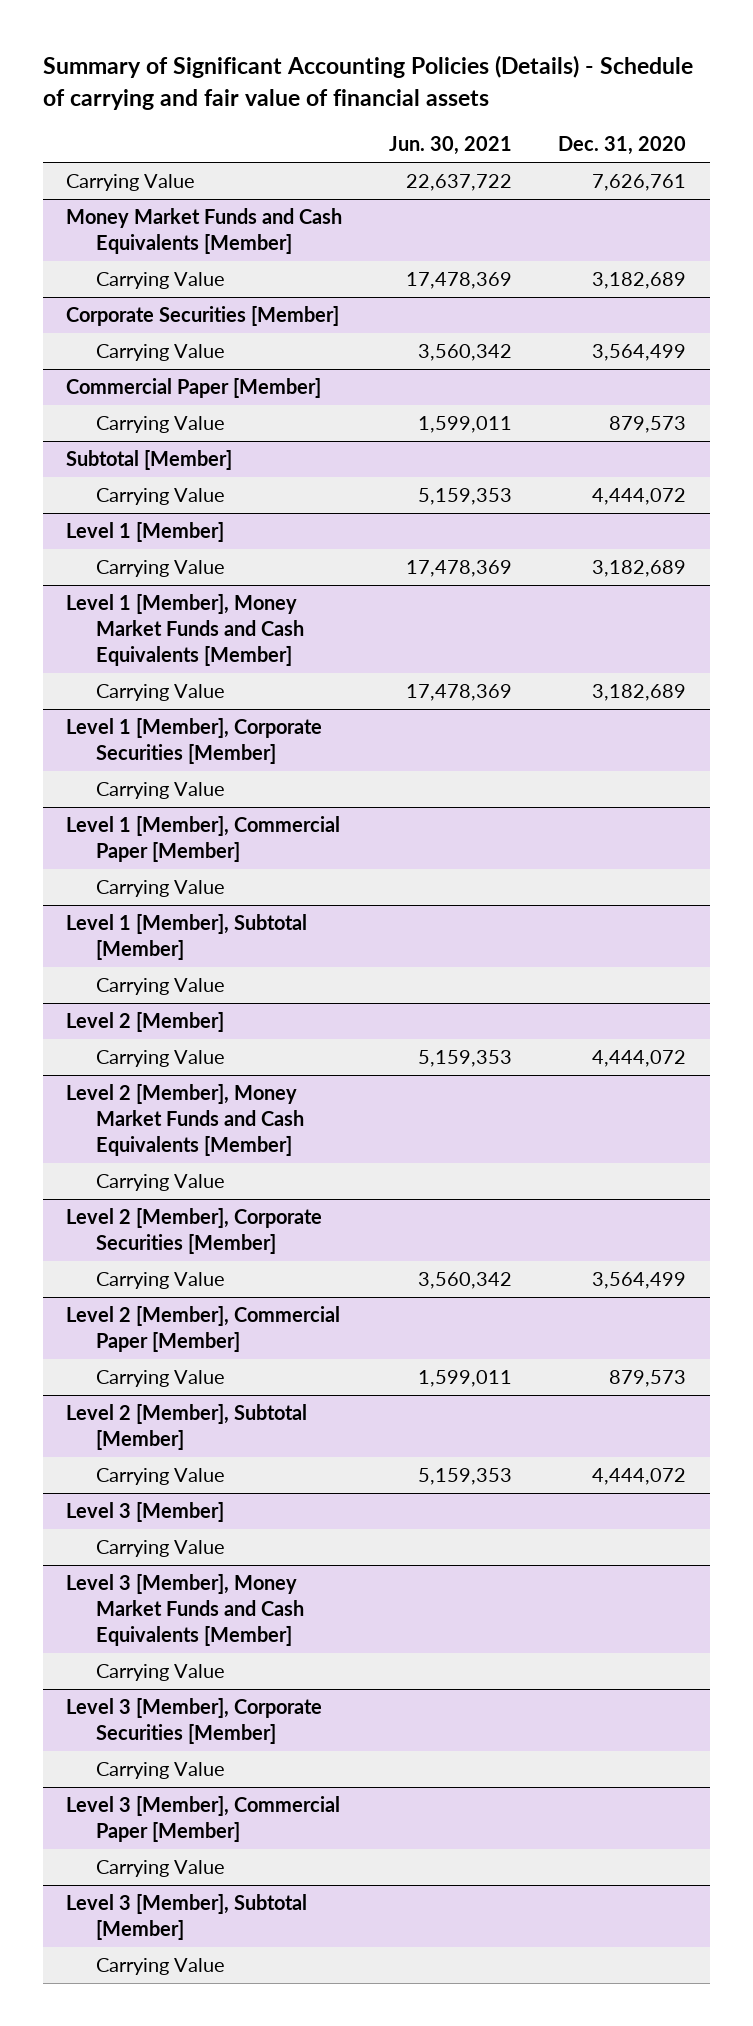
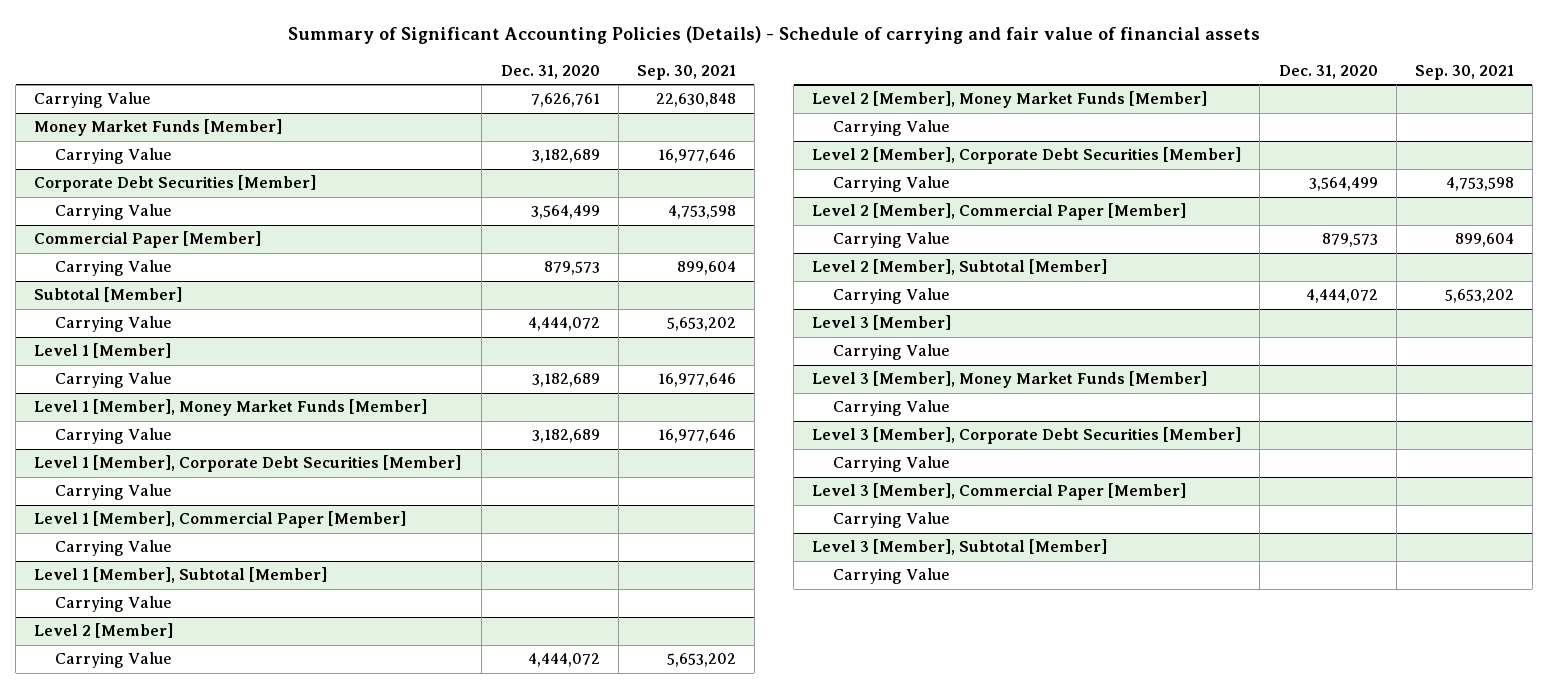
- | Jun. 30, 2021 | Dec. 31, 2020
+ | Dec. 31, 2020 | Sep. 30, 2021
- Money Market Funds and Cash Equivalents [Member]
+ Money Market Funds [Member]
- Corporate Securities [Member]
+ Corporate Debt Securities [Member]
- Level 1 [Member], Money Market Funds and Cash Equivalents [Member]
+ Level 1 [Member], Money Market Funds [Member]
- Level 1 [Member], Corporate Securities [Member]
+ Level 1 [Member], Corporate Debt Securities [Member]
- Level 2 [Member], Money Market Funds and Cash Equivalents [Member]
+ Level 2 [Member], Money Market Funds [Member]
- Level 2 [Member], Corporate Securities [Member]
+ Level 2 [Member], Corporate Debt Securities [Member]
- Level 3 [Member], Money Market Funds and Cash Equivalents [Member]
+ Level 3 [Member], Money Market Funds [Member]
- Level 3 [Member], Corporate Securities [Member]
+ Level 3 [Member], Corporate Debt Securities [Member]

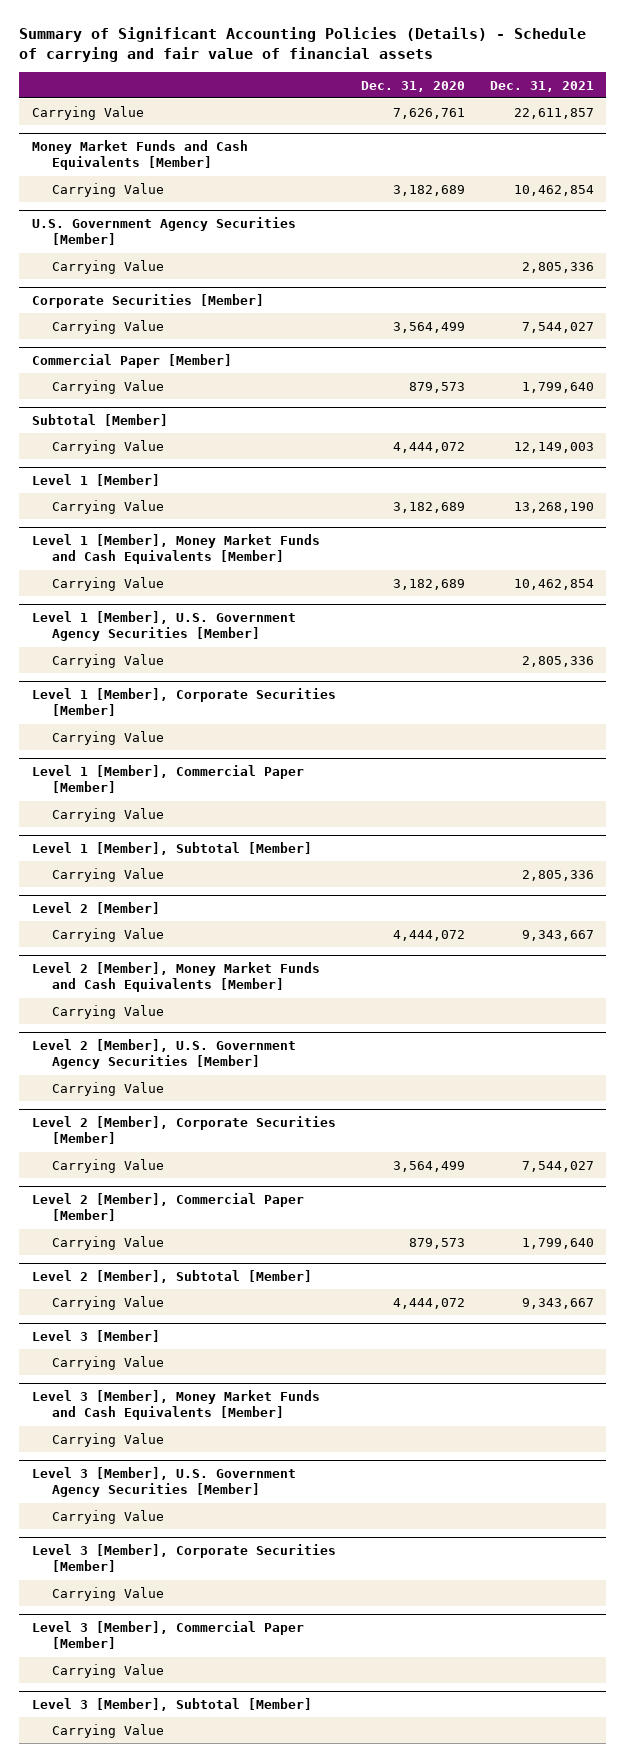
- | Dec. 31, 2020 | Sep. 30, 2021
+ | Dec. 31, 2020 | Dec. 31, 2021
- Money Market Funds [Member]
+ Money Market Funds and Cash Equivalents [Member]
- Corporate Debt Securities [Member]
+ U.S. Government Agency Securities [Member]
+ Carrying Value | | 2,805,336
+ Corporate Securities [Member]
- Level 1 [Member], Money Market Funds [Member]
+ Level 1 [Member], Money Market Funds and Cash Equivalents [Member]
- Level 1 [Member], Corporate Debt Securities [Member]
+ Level 1 [Member], U.S. Government Agency Securities [Member]
+ Level 1 [Member], Corporate Securities [Member]
+ Carrying Value
- Level 2 [Member], Money Market Funds [Member]
+ Level 2 [Member], Money Market Funds and Cash Equivalents [Member]
- Level 2 [Member], Corporate Debt Securities [Member]
+ Level 2 [Member], U.S. Government Agency Securities [Member]
+ Carrying Value
+ Level 2 [Member], Corporate Securities [Member]
- Level 3 [Member], Money Market Funds [Member]
+ Level 3 [Member], Money Market Funds and Cash Equivalents [Member]
- Level 3 [Member], Corporate Debt Securities [Member]
+ Level 3 [Member], U.S. Government Agency Securities [Member]
+ Level 3 [Member], Corporate Securities [Member]
+ Carrying Value

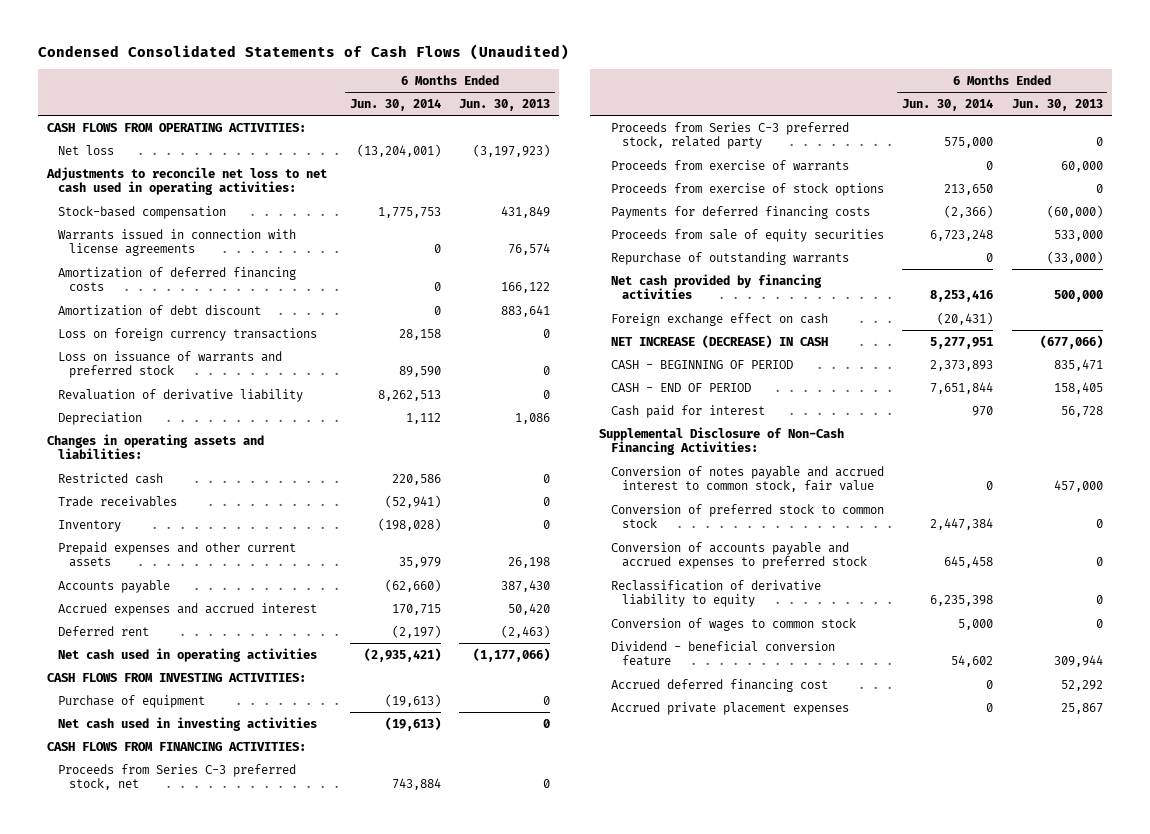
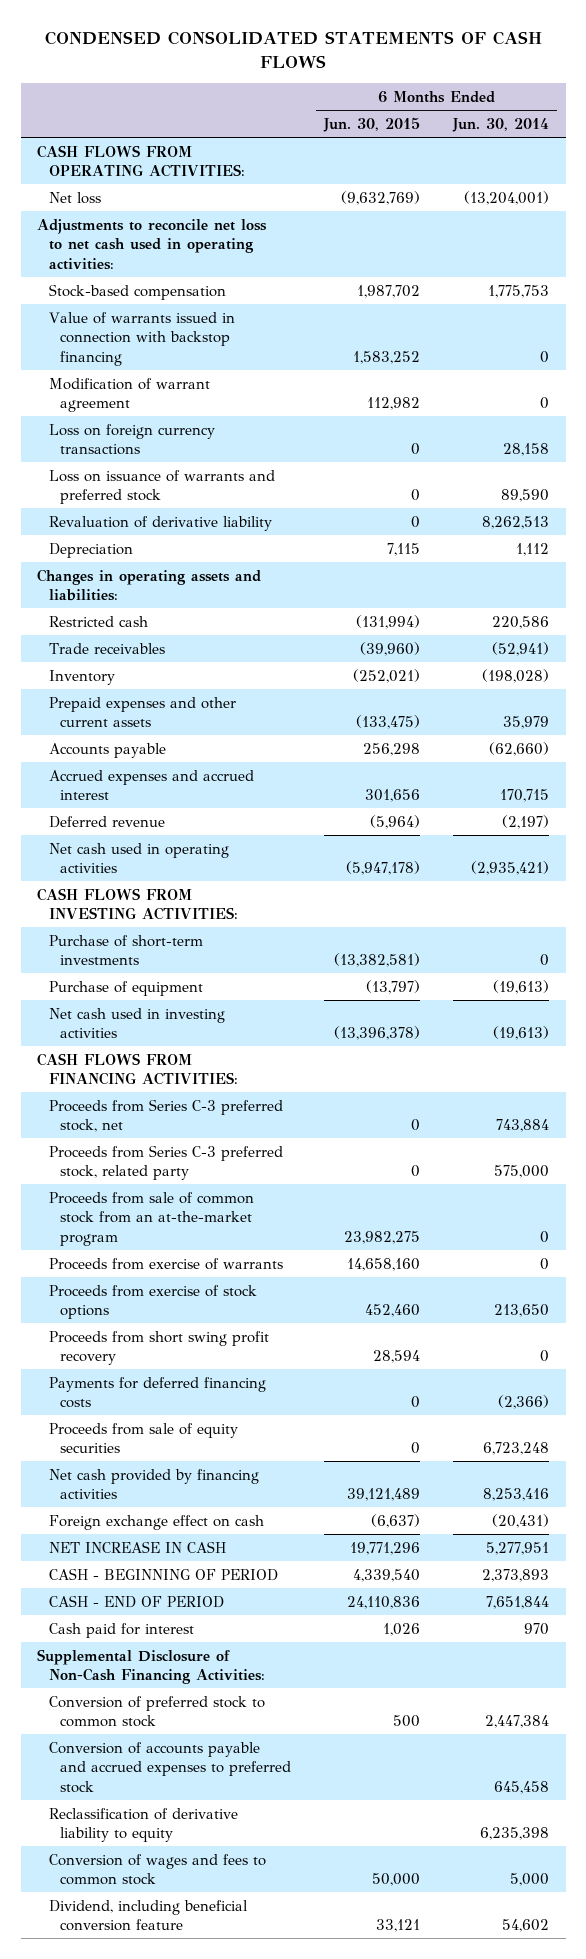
- Condensed Consolidated Statements of Cash Flows (Unaudited)
+ CONDENSED CONSOLIDATED STATEMENTS OF CASH FLOWS
- | 6 Months Ended Jun. 30, 2014 | 6 Months Ended Jun. 30, 2013
+ | 6 Months Ended Jun. 30, 2015 | 6 Months Ended Jun. 30, 2014
- Warrants issued in connection with license agreements | 0 | 76,574
- Amortization of deferred financing costs | 0 | 166,122
- Amortization of debt discount | 0 | 883,641
+ Value of warrants issued in connection with backstop financing | 1,583,252 | 0
+ Modification of warrant agreement | 112,982 | 0
- Deferred rent | (2,197) | (2,463)
+ Deferred revenue | (5,964) | (2,197)
+ Purchase of short-term investments | (13,382,581) | 0
+ Proceeds from sale of common stock from an at-the-market program | 23,982,275 | 0
+ Proceeds from short swing profit recovery | 28,594 | 0
- Repurchase of outstanding warrants | 0 | (33,000)
- NET INCREASE (DECREASE) IN CASH | 5,277,951 | (677,066)
+ NET INCREASE IN CASH | 19,771,296 | 5,277,951
- Conversion of notes payable and accrued interest to common stock, fair value | 0 | 457,000
- Conversion of wages to common stock | 5,000 | 0
- Dividend - beneficial conversion feature | 54,602 | 309,944
- Accrued deferred financing cost | 0 | 52,292
- Accrued private placement expenses | 0 | 25,867
+ Conversion of wages and fees to common stock | 50,000 | 5,000
+ Dividend, including beneficial conversion feature | 33,121 | 54,602

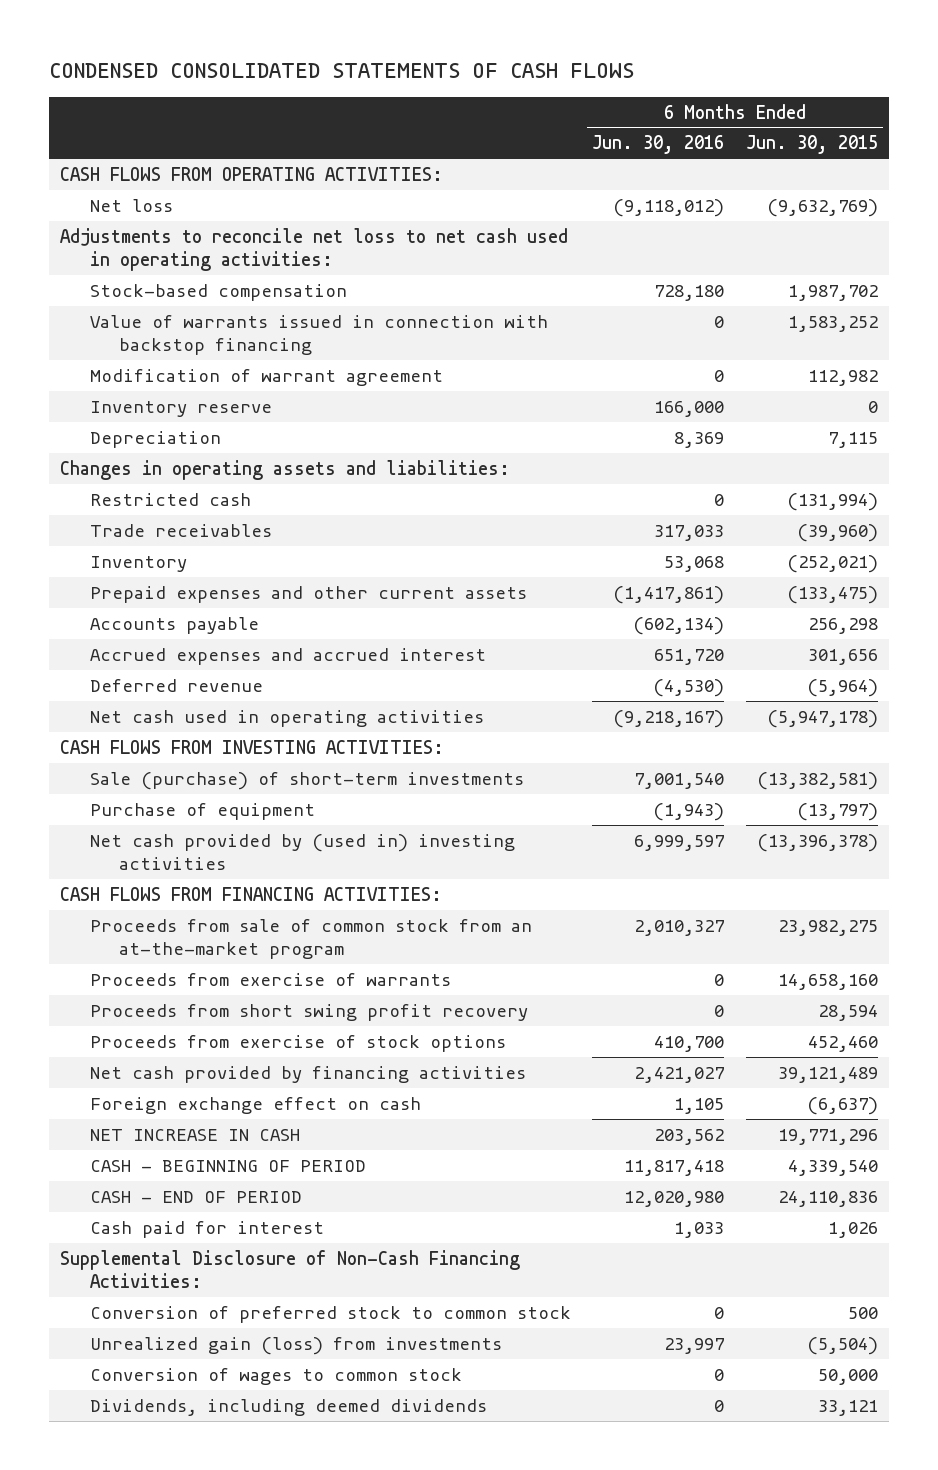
- | 6 Months Ended Jun. 30, 2015 | 6 Months Ended Jun. 30, 2014
+ | 6 Months Ended Jun. 30, 2016 | 6 Months Ended Jun. 30, 2015
- Loss on foreign currency transactions | 0 | 28,158
- Loss on issuance of warrants and preferred stock | 0 | 89,590
- Revaluation of derivative liability | 0 | 8,262,513
+ Inventory reserve | 166,000 | 0
- Purchase of short-term investments | (13,382,581) | 0
+ Sale (purchase) of short-term investments | 7,001,540 | (13,382,581)
- Net cash used in investing activities | (13,396,378) | (19,613)
+ Net cash provided by (used in) investing activities | 6,999,597 | (13,396,378)
- Proceeds from Series C-3 preferred stock, net | 0 | 743,884
- Proceeds from Series C-3 preferred stock, related party | 0 | 575,000
- Payments for deferred financing costs | 0 | (2,366)
- Proceeds from sale of equity securities | 0 | 6,723,248
moved down: Proceeds from exercise of stock options | 410,700 | 452,460
- Conversion of accounts payable and accrued expenses to preferred stock | | 645,458
- Reclassification of derivative liability to equity | | 6,235,398
- Conversion of wages and fees to common stock | 50,000 | 5,000
- Dividend, including beneficial conversion feature | 33,121 | 54,602
+ Unrealized gain (loss) from investments | 23,997 | (5,504)
+ Conversion of wages to common stock | 0 | 50,000
+ Dividends, including deemed dividends | 0 | 33,121

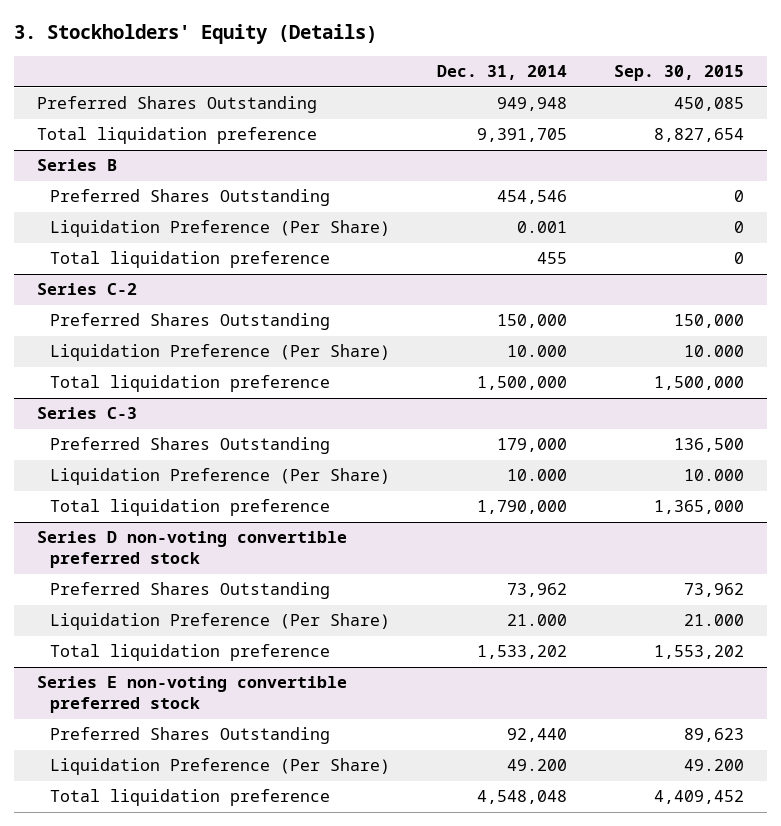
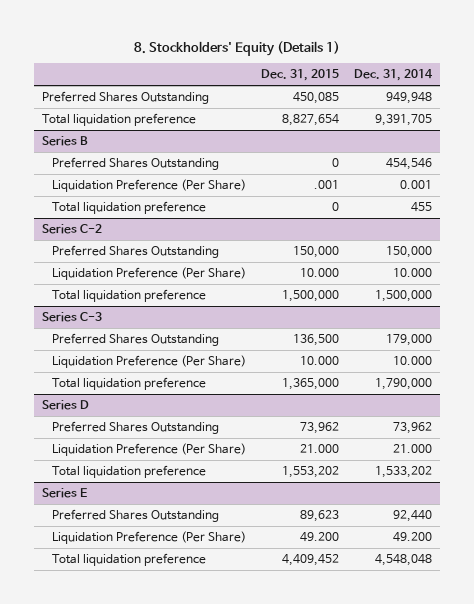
- 3. Stockholders' Equity (Details)
+ 8. Stockholders' Equity (Details 1)
- | Dec. 31, 2014 | Sep. 30, 2015
+ | Dec. 31, 2015 | Dec. 31, 2014
- Series D non-voting convertible preferred stock
+ Series D
- Series E non-voting convertible preferred stock
+ Series E

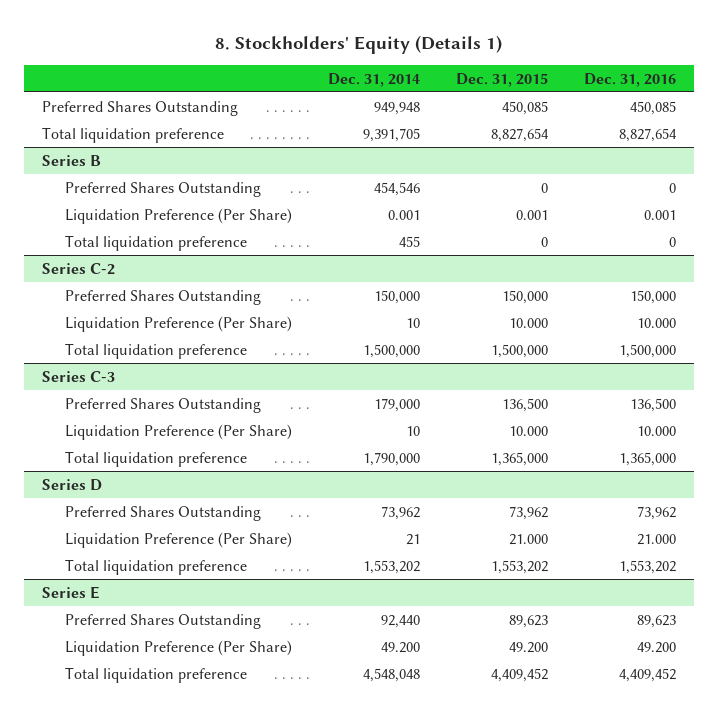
- | Dec. 31, 2015 | Dec. 31, 2014
+ | Dec. 31, 2014 | Dec. 31, 2015 | Dec. 31, 2016
@ Series B
- Liquidation Preference (Per Share) | .001 | 0.001
+ Liquidation Preference (Per Share) | 0.001 | 0.001 | 0.001
@ Series C-2
- Liquidation Preference (Per Share) | 10.000 | 10.000
+ Liquidation Preference (Per Share) | 10 | 10.000 | 10.000
@ Series C-3
- Liquidation Preference (Per Share) | 10.000 | 10.000
+ Liquidation Preference (Per Share) | 10 | 10.000 | 10.000
@ Series D
- Liquidation Preference (Per Share) | 21.000 | 21.000
- Total liquidation preference | 1,553,202 | 1,533,202
+ Liquidation Preference (Per Share) | 21 | 21.000 | 21.000
+ Total liquidation preference | 1,553,202 | 1,553,202 | 1,553,202

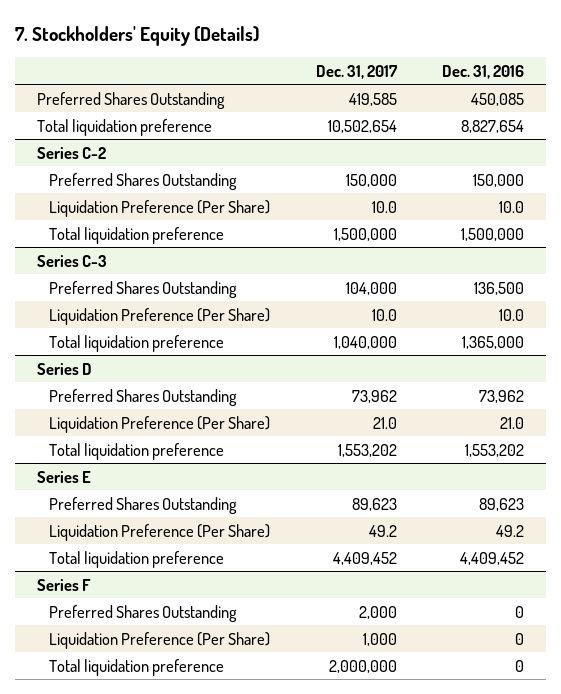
- 8. Stockholders' Equity (Details 1)
+ 7. Stockholders' Equity (Details)
- | Dec. 31, 2014 | Dec. 31, 2015 | Dec. 31, 2016
+ | Dec. 31, 2017 | Dec. 31, 2016
- Series B
- Preferred Shares Outstanding | 454,546 | 0 | 0
- Liquidation Preference (Per Share) | 0.001 | 0.001 | 0.001
- Total liquidation preference | 455 | 0 | 0
@ Series C-2
- Liquidation Preference (Per Share) | 10 | 10.000 | 10.000
+ Liquidation Preference (Per Share) | 10.0 | 10.0
@ Series C-3
- Liquidation Preference (Per Share) | 10 | 10.000 | 10.000
+ Liquidation Preference (Per Share) | 10.0 | 10.0
@ Series D
- Liquidation Preference (Per Share) | 21 | 21.000 | 21.000
+ Liquidation Preference (Per Share) | 21.0 | 21.0
@ Series E
- Liquidation Preference (Per Share) | 49.200 | 49.200 | 49.200
+ Liquidation Preference (Per Share) | 49.2 | 49.2
+ Series F
+ Preferred Shares Outstanding | 2,000 | 0
+ Liquidation Preference (Per Share) | 1,000 | 0
+ Total liquidation preference | 2,000,000 | 0

